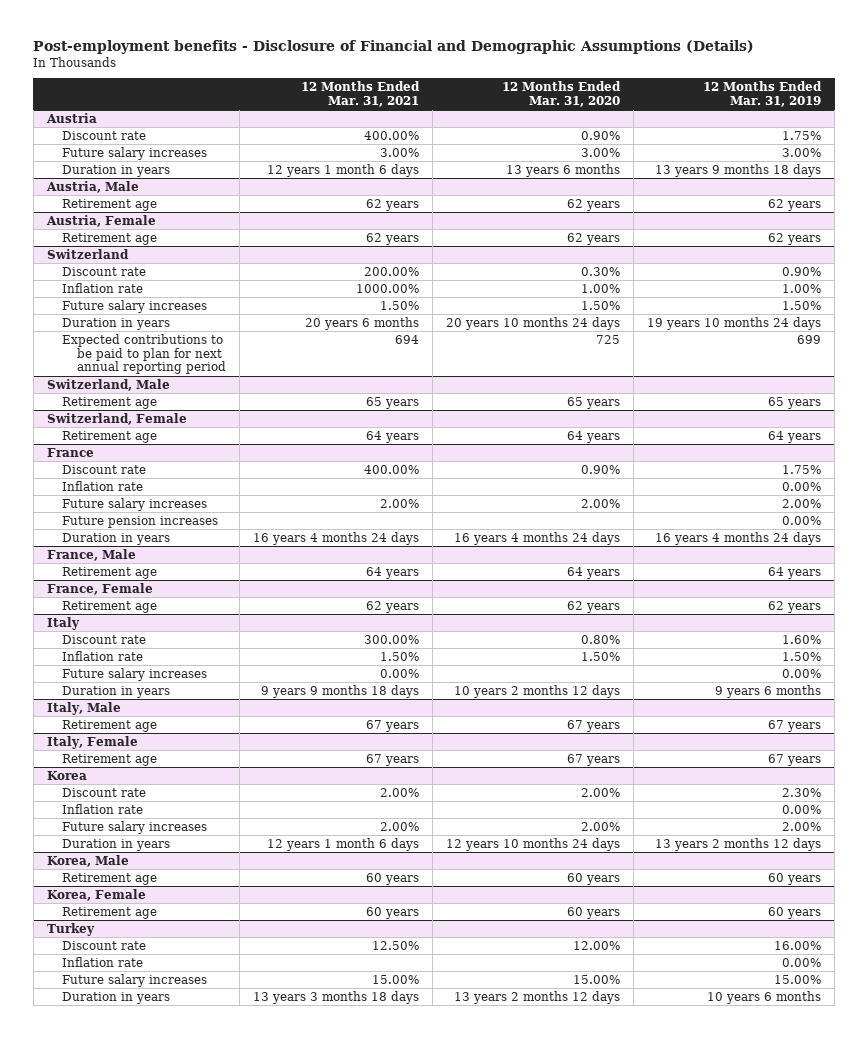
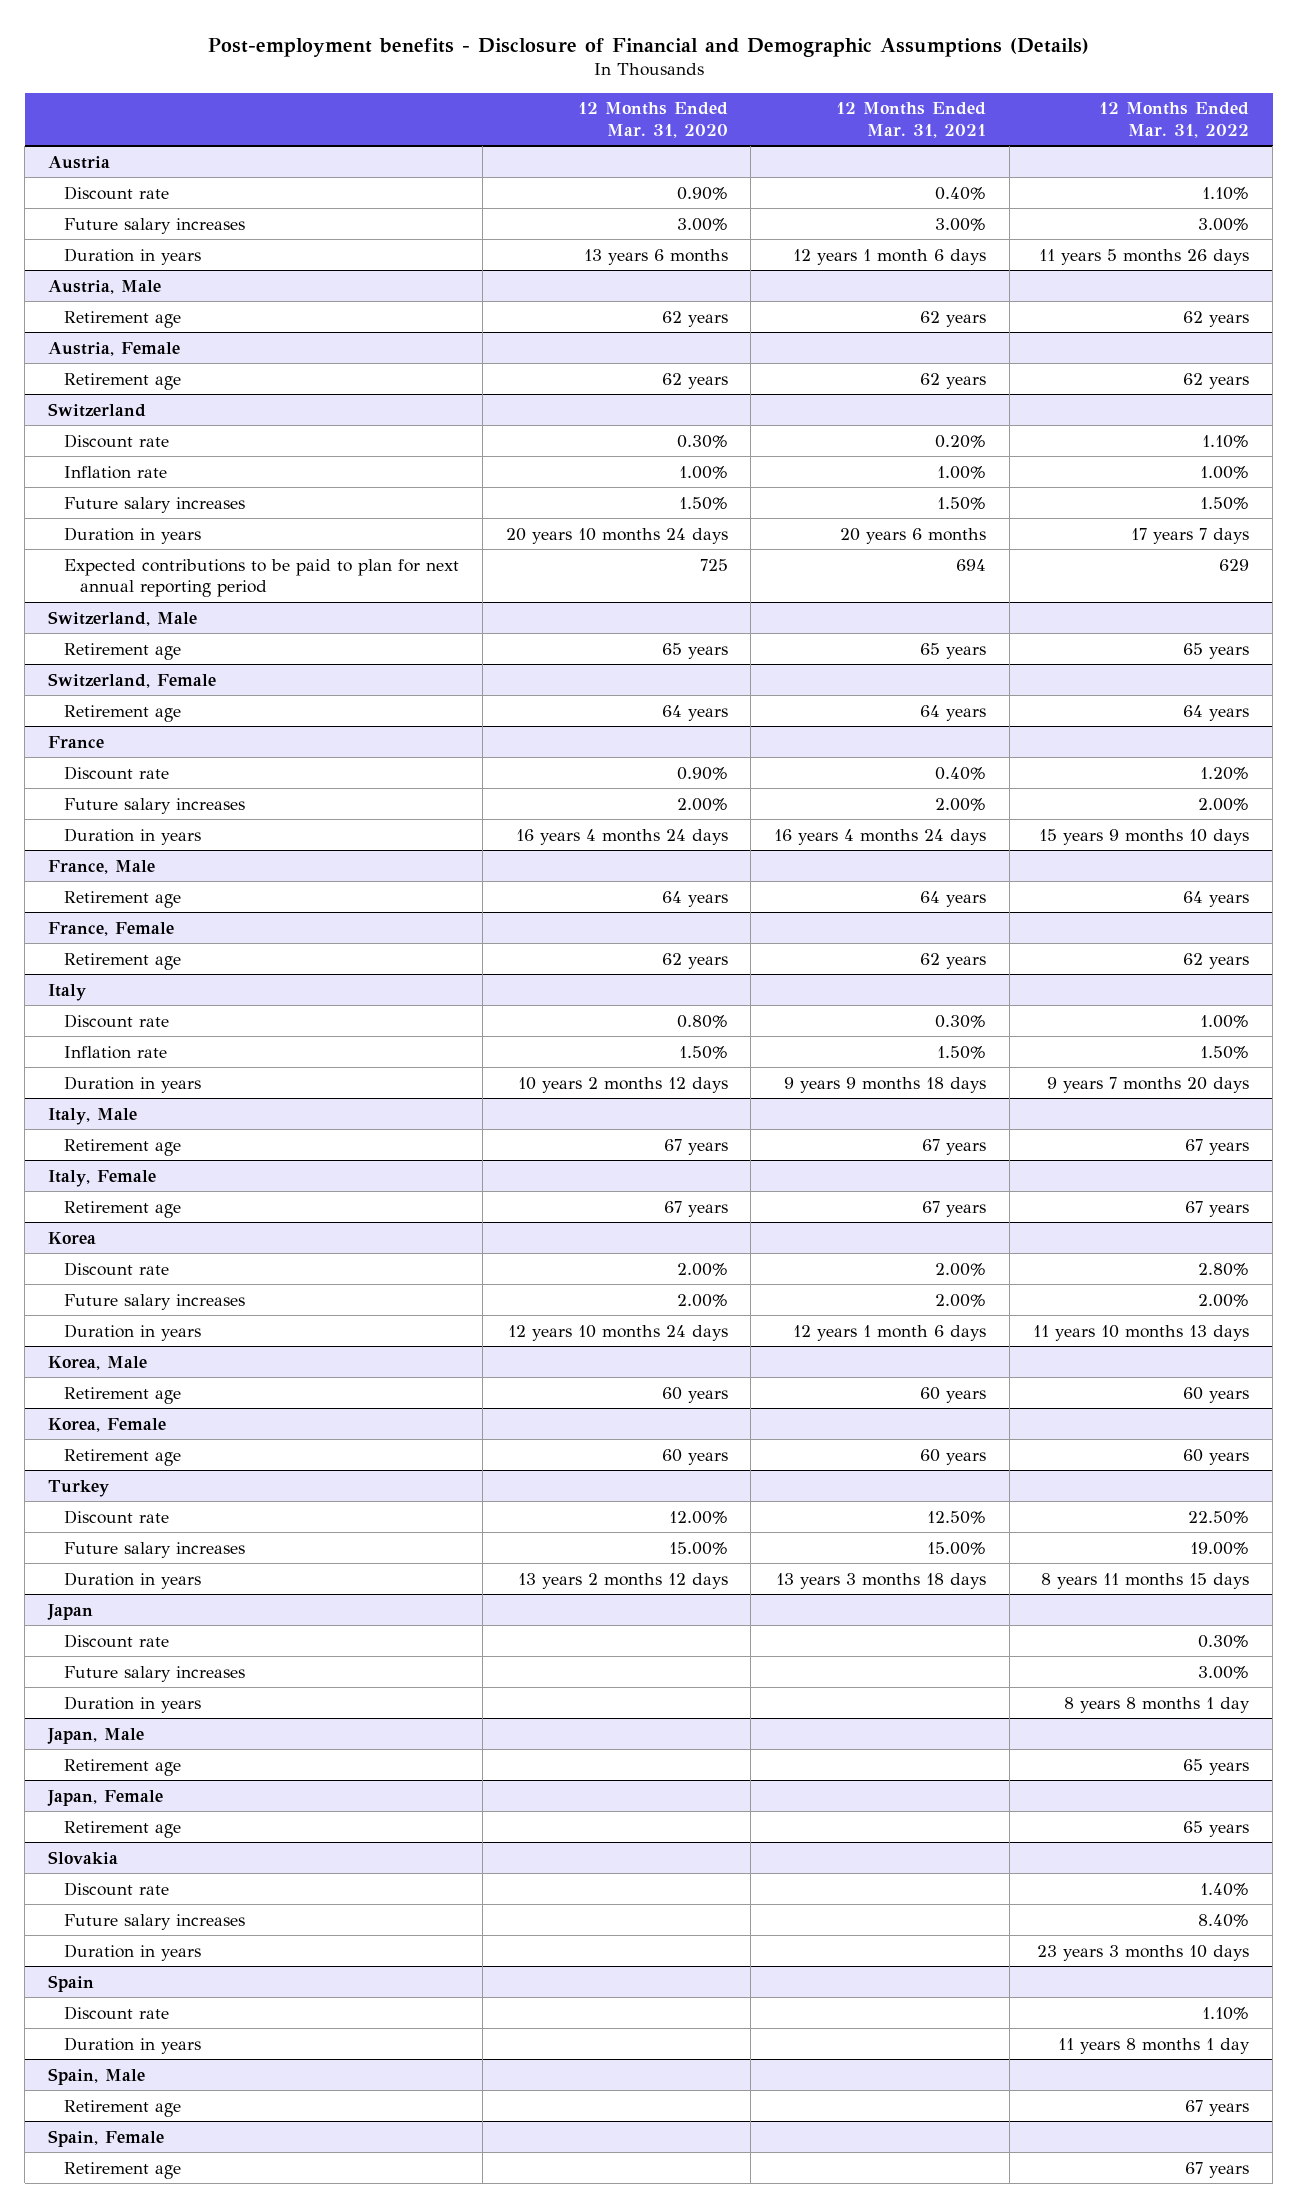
- | 12 Months Ended Mar. 31, 2021 | 12 Months Ended Mar. 31, 2020 | 12 Months Ended Mar. 31, 2019
+ | 12 Months Ended Mar. 31, 2020 | 12 Months Ended Mar. 31, 2021 | 12 Months Ended Mar. 31, 2022
@ Austria
- Discount rate | 400.00% | 0.90% | 1.75%
+ Discount rate | 0.90% | 0.40% | 1.10%
@ Switzerland
- Discount rate | 200.00% | 0.30% | 0.90%
- Inflation rate | 1000.00% | 1.00% | 1.00%
+ Discount rate | 0.30% | 0.20% | 1.10%
+ Inflation rate | 1.00% | 1.00% | 1.00%
@ France
- Discount rate | 400.00% | 0.90% | 1.75%
- Inflation rate | | | 0.00%
+ Discount rate | 0.90% | 0.40% | 1.20%
- Future pension increases | | | 0.00%
@ Italy
- Discount rate | 300.00% | 0.80% | 1.60%
+ Discount rate | 0.80% | 0.30% | 1.00%
- Future salary increases | 0.00% | | 0.00%
@ Korea
- Inflation rate | | | 0.00%
@ Turkey
- Inflation rate | | | 0.00%
+ Japan
+ Discount rate | | | 0.30%
+ Future salary increases | | | 3.00%
+ Duration in years | | | 8 years 8 months 1 day
+ Japan, Male
+ Retirement age | | | 65 years
+ Japan, Female
+ Retirement age | | | 65 years
+ Slovakia
+ Discount rate | | | 1.40%
+ Future salary increases | | | 8.40%
+ Duration in years | | | 23 years 3 months 10 days
+ Spain
+ Discount rate | | | 1.10%
+ Duration in years | | | 11 years 8 months 1 day
+ Spain, Male
+ Retirement age | | | 67 years
+ Spain, Female
+ Retirement age | | | 67 years

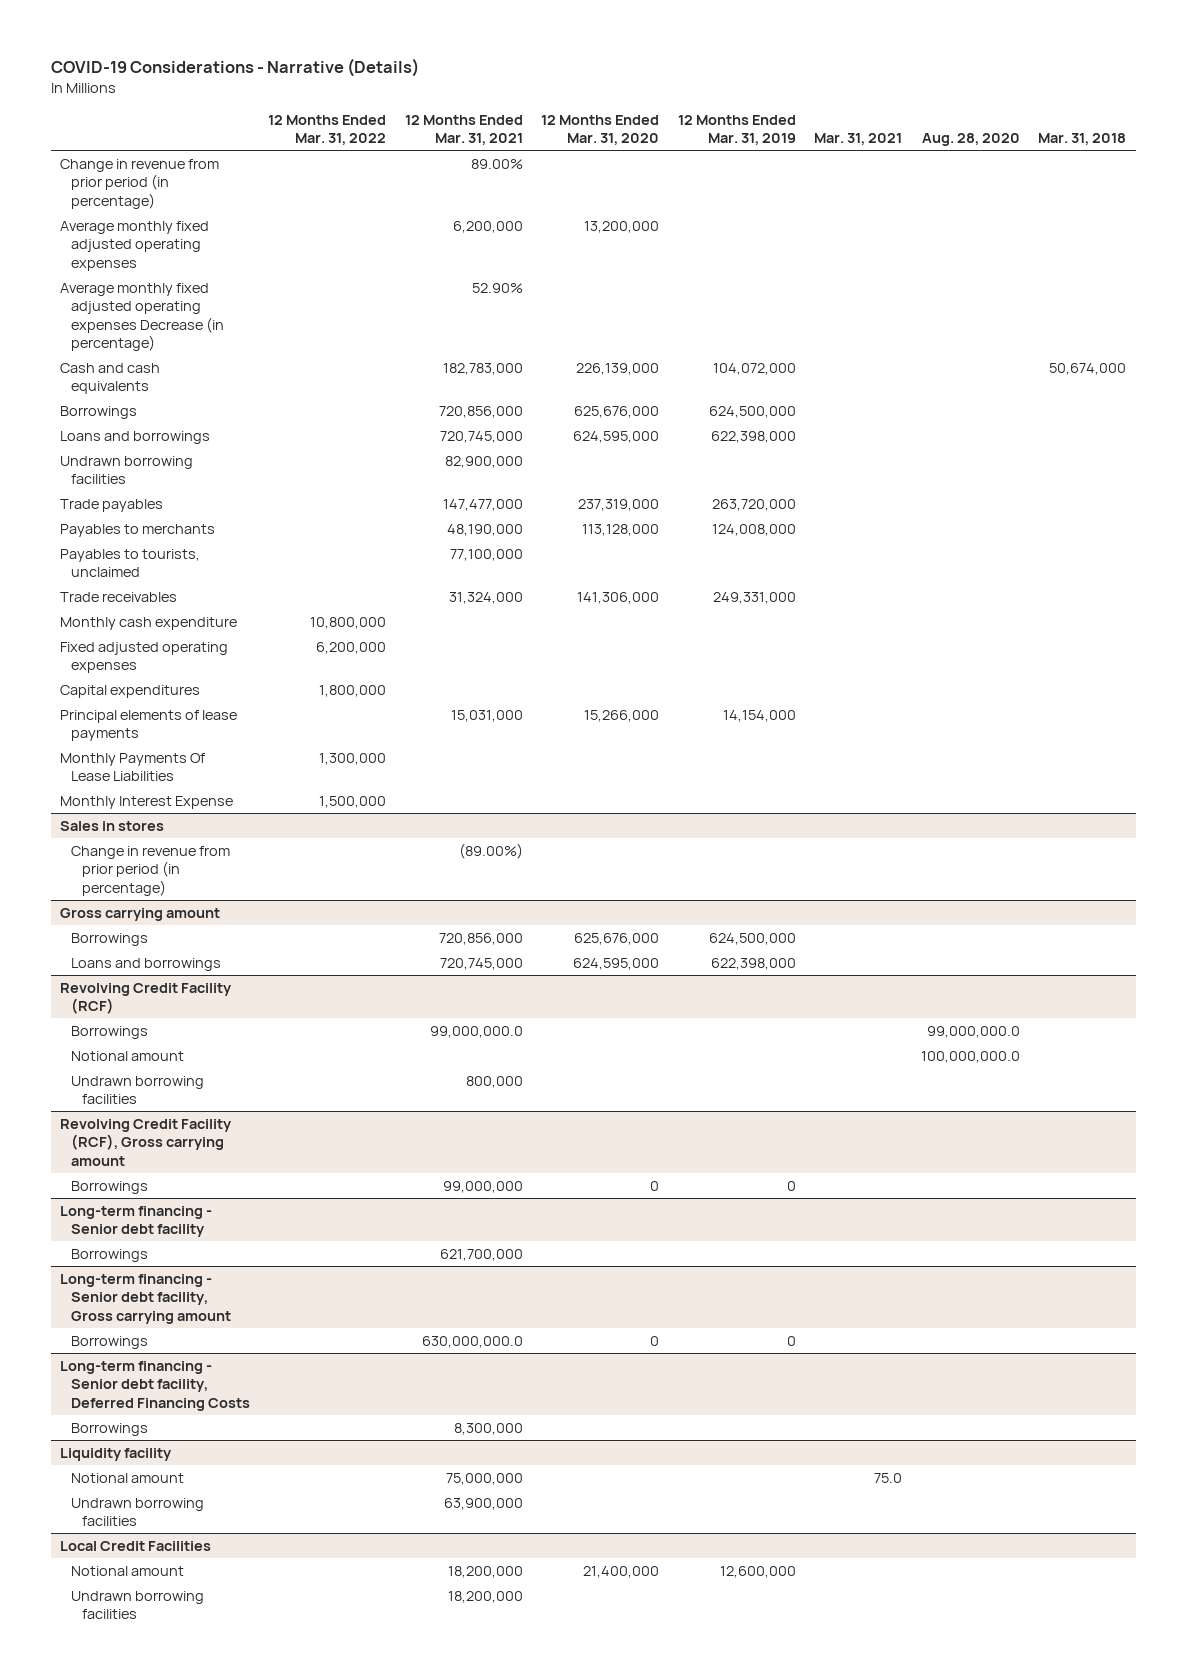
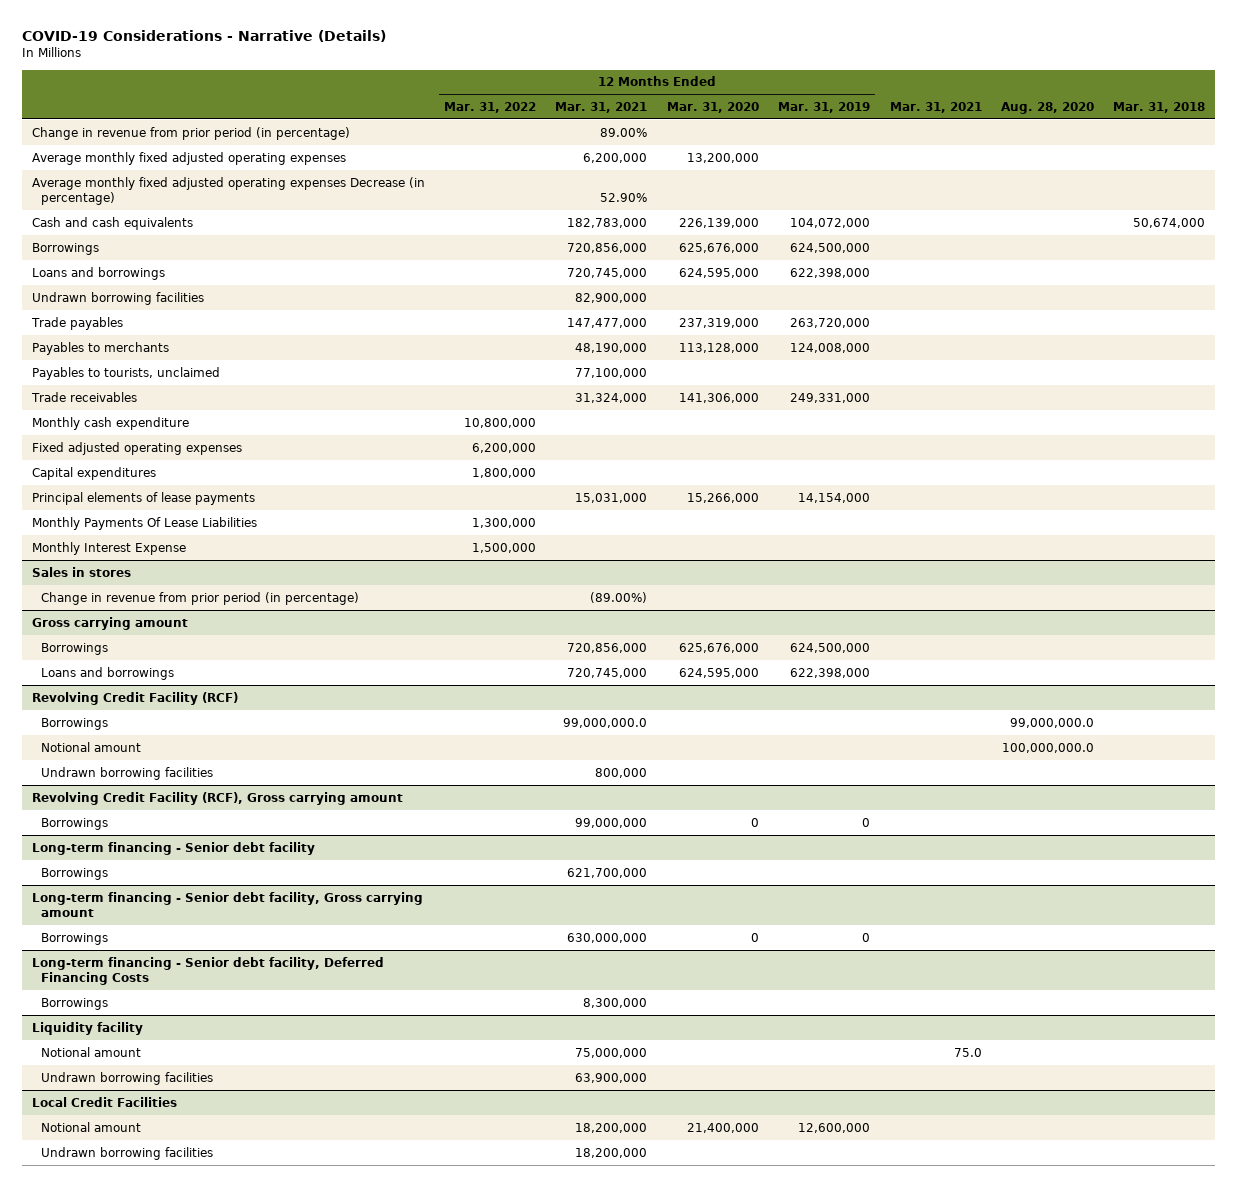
@ Long-term financing - Senior debt facility, Gross carrying amount
- Borrowings | | 630,000,000.0 | 0 | 0 | | |
+ Borrowings | | 630,000,000 | 0 | 0 | | |

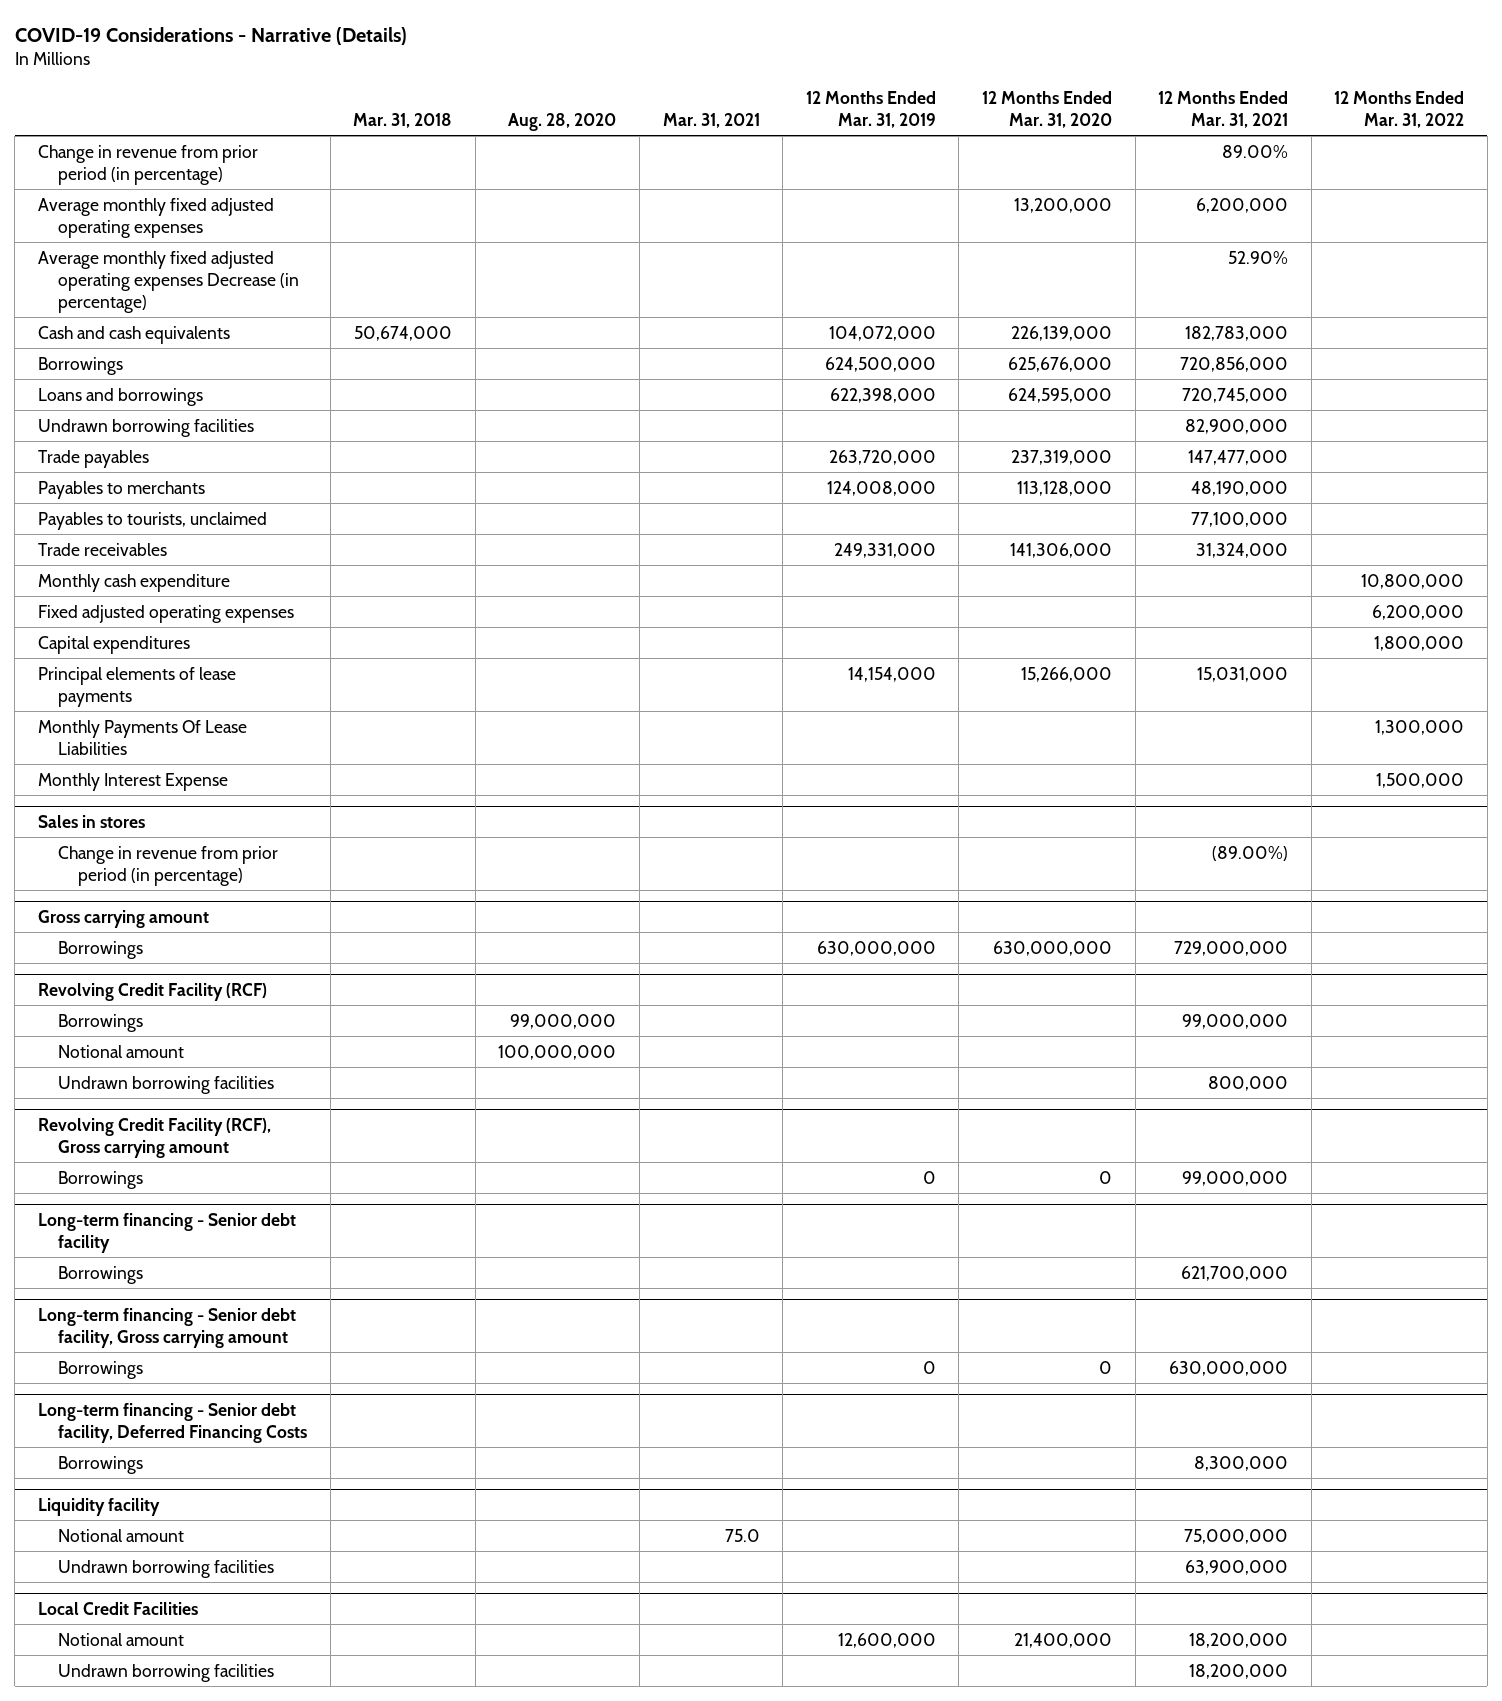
- | 12 Months Ended Mar. 31, 2022 | 12 Months Ended Mar. 31, 2021 | 12 Months Ended Mar. 31, 2020 | 12 Months Ended Mar. 31, 2019 | Mar. 31, 2021 | Aug. 28, 2020 | Mar. 31, 2018
+ | Mar. 31, 2018 | Aug. 28, 2020 | Mar. 31, 2021 | 12 Months Ended Mar. 31, 2019 | 12 Months Ended Mar. 31, 2020 | 12 Months Ended Mar. 31, 2021 | 12 Months Ended Mar. 31, 2022
@ Gross carrying amount
- Borrowings | | 720,856,000 | 625,676,000 | 624,500,000 | | |
- Loans and borrowings | | 720,745,000 | 624,595,000 | 622,398,000 | | |
+ Borrowings | | | | 630,000,000 | 630,000,000 | 729,000,000 |
@ Revolving Credit Facility (RCF)
- Borrowings | | 99,000,000.0 | | | | 99,000,000.0 |
- Notional amount | | | | | | 100,000,000.0 |
+ Borrowings | | 99,000,000 | | | | 99,000,000 |
+ Notional amount | | 100,000,000 | | | | |

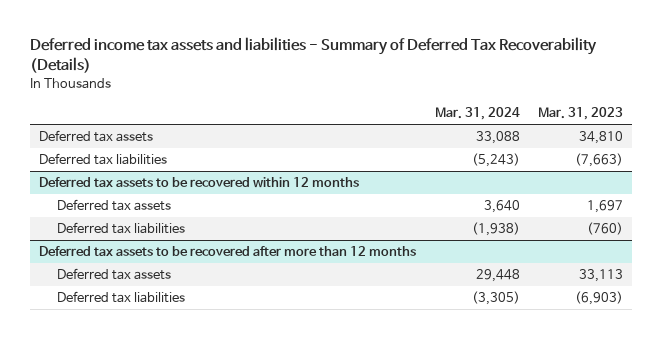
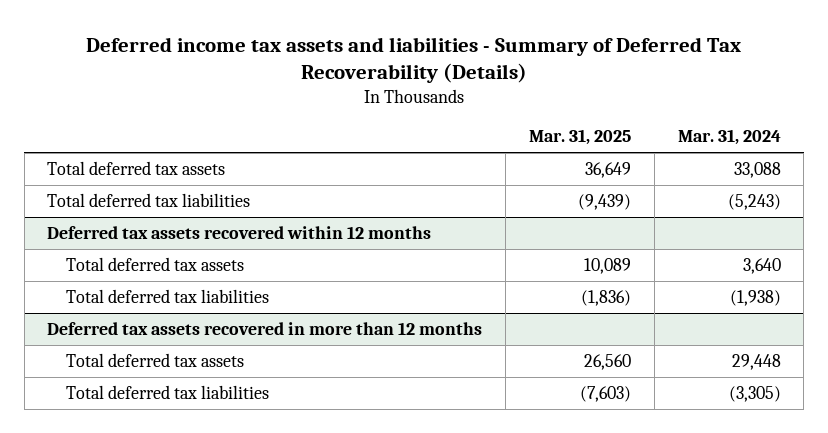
- | Mar. 31, 2024 | Mar. 31, 2023
+ | Mar. 31, 2025 | Mar. 31, 2024
- Deferred tax assets | 33,088 | 34,810
- Deferred tax liabilities | (5,243) | (7,663)
- Deferred tax assets to be recovered within 12 months
- Deferred tax assets | 3,640 | 1,697
- Deferred tax liabilities | (1,938) | (760)
- Deferred tax assets to be recovered after more than 12 months
- Deferred tax assets | 29,448 | 33,113
- Deferred tax liabilities | (3,305) | (6,903)
+ Total deferred tax assets | 36,649 | 33,088
+ Total deferred tax liabilities | (9,439) | (5,243)
+ Deferred tax assets recovered within 12 months
+ Total deferred tax assets | 10,089 | 3,640
+ Total deferred tax liabilities | (1,836) | (1,938)
+ Deferred tax assets recovered in more than 12 months
+ Total deferred tax assets | 26,560 | 29,448
+ Total deferred tax liabilities | (7,603) | (3,305)

